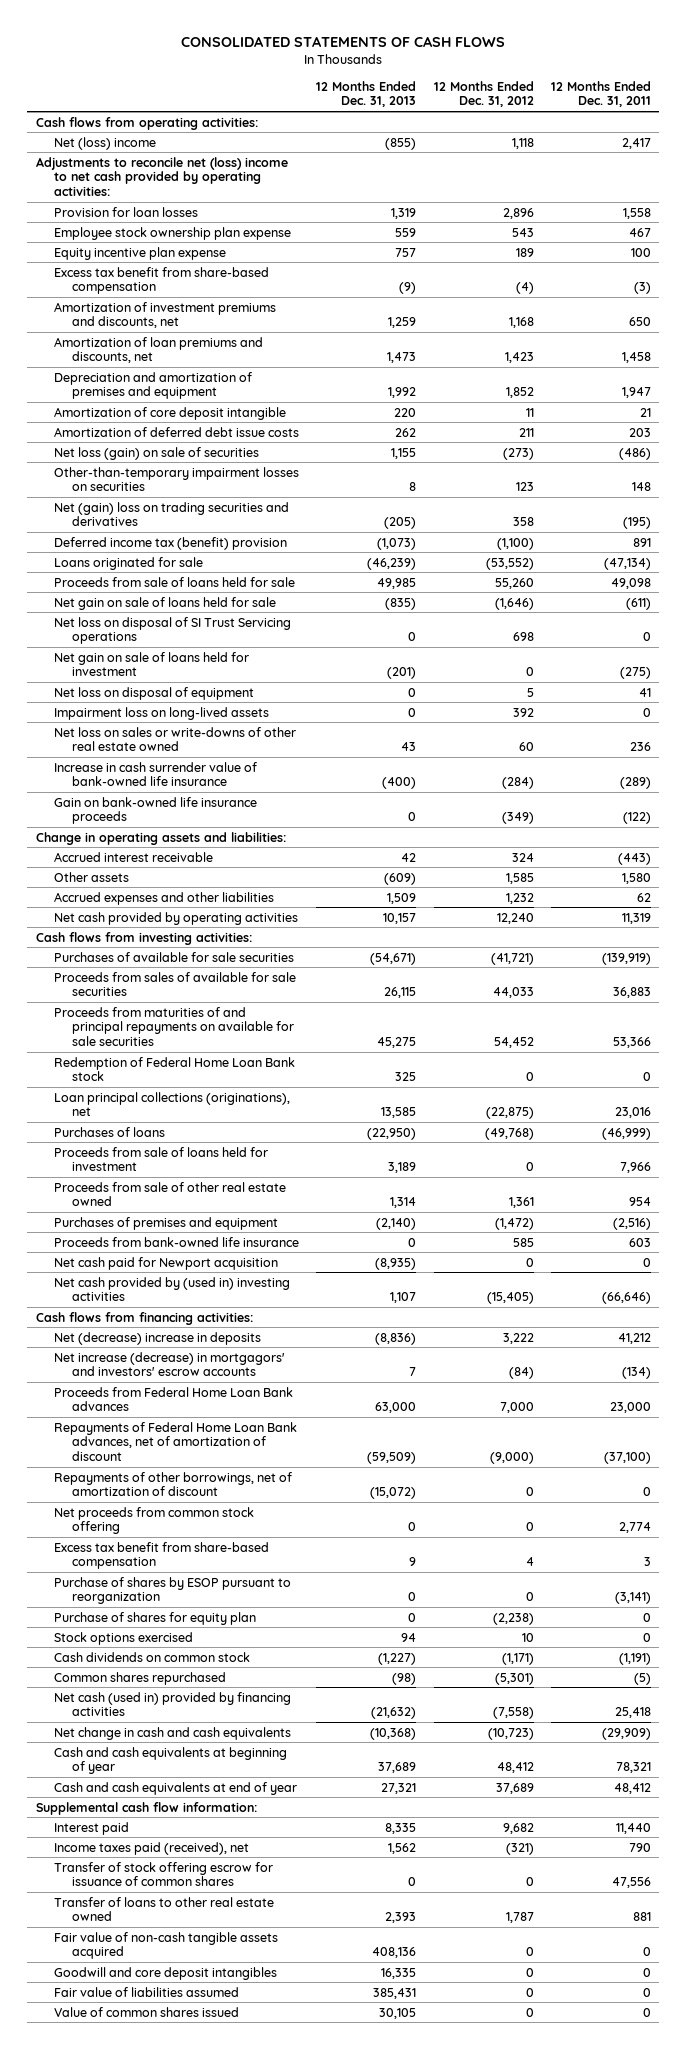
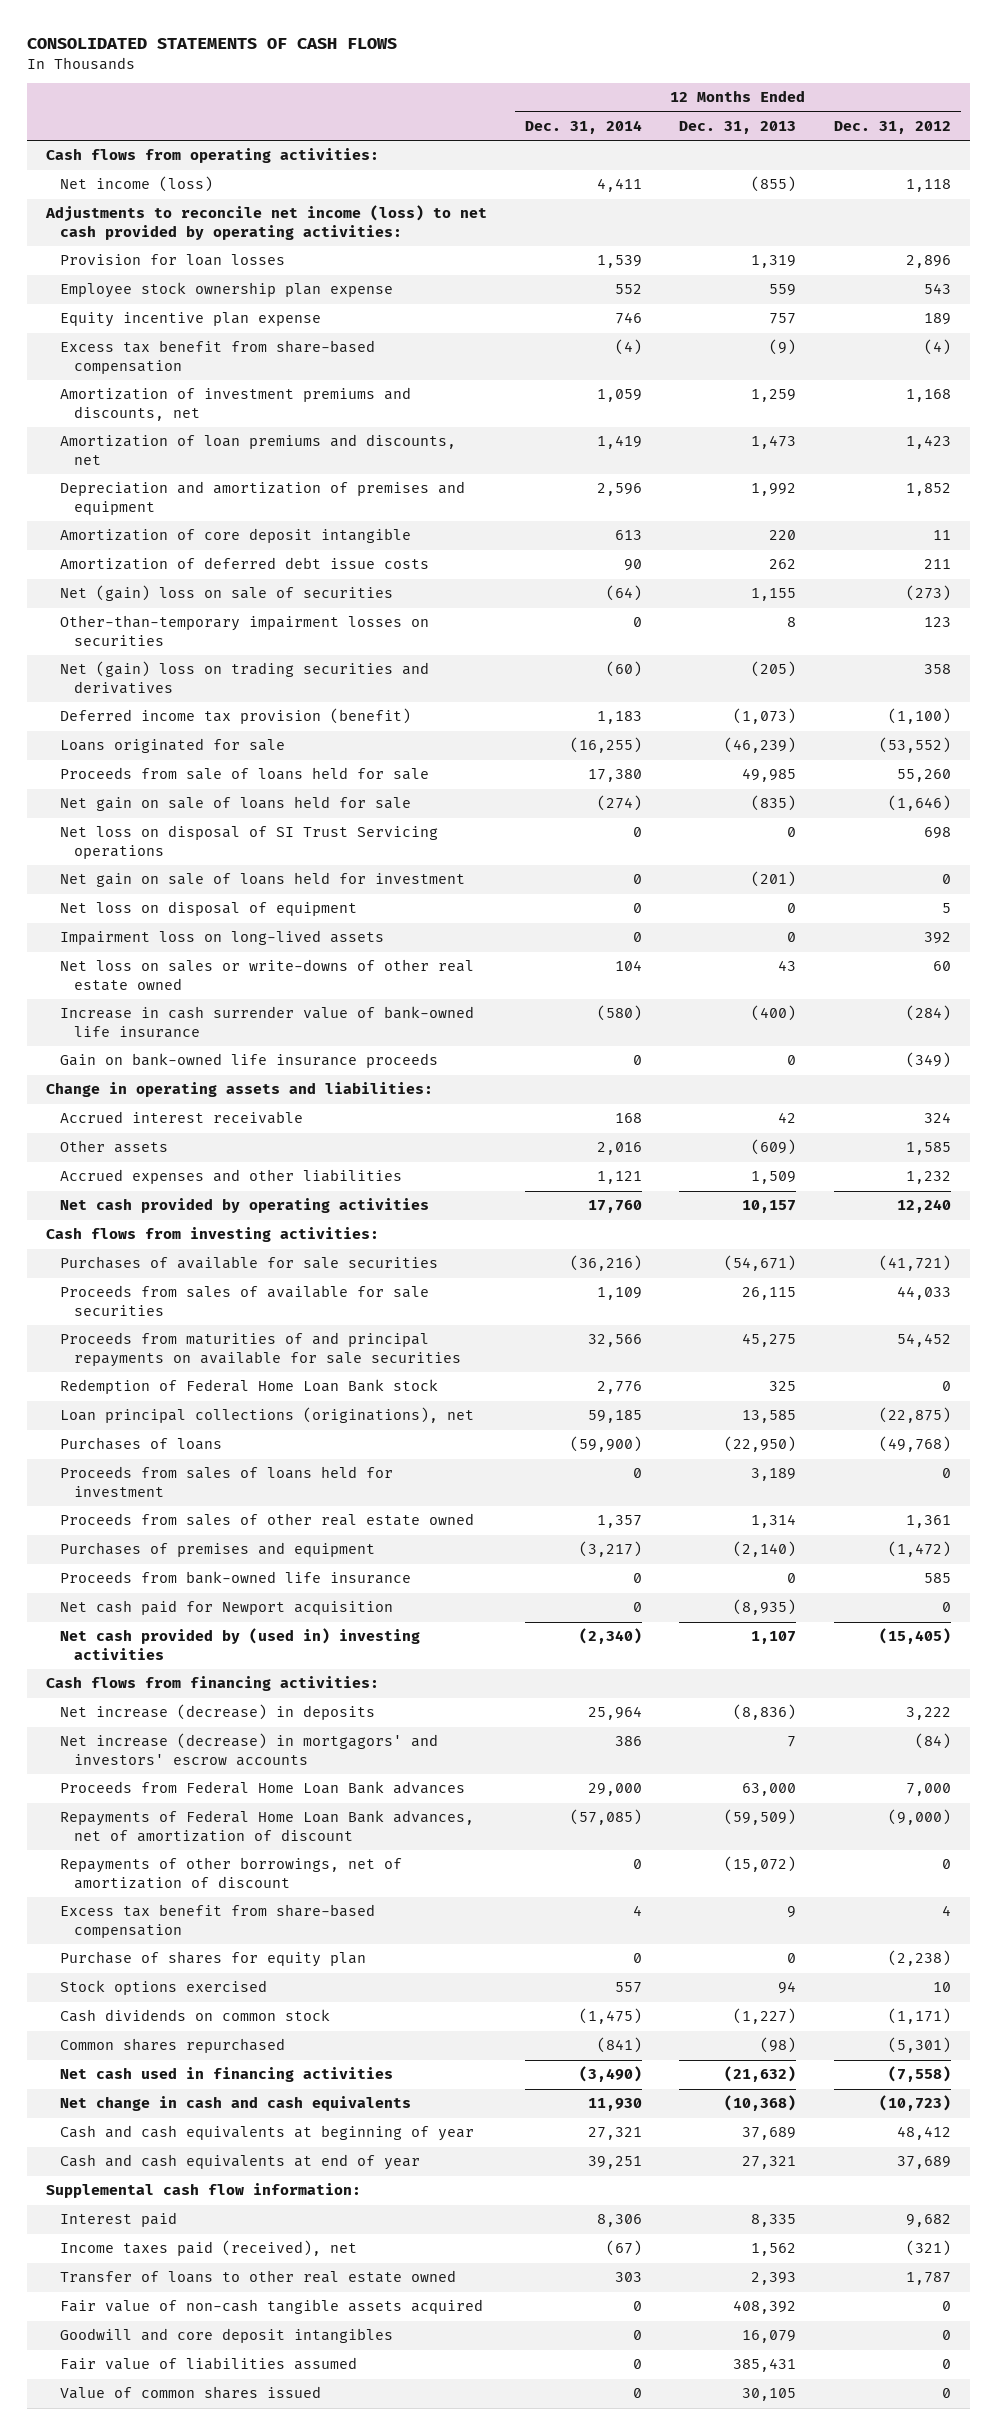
- | 12 Months Ended Dec. 31, 2013 | 12 Months Ended Dec. 31, 2012 | 12 Months Ended Dec. 31, 2011
+ | 12 Months Ended Dec. 31, 2014 | 12 Months Ended Dec. 31, 2013 | 12 Months Ended Dec. 31, 2012
- Net (loss) income | (855) | 1,118 | 2,417
- Adjustments to reconcile net (loss) income to net cash provided by operating activities:
+ Net income (loss) | 4,411 | (855) | 1,118
+ Adjustments to reconcile net income (loss) to net cash provided by operating activities:
- Net loss (gain) on sale of securities | 1,155 | (273) | (486)
+ Net (gain) loss on sale of securities | (64) | 1,155 | (273)
- Deferred income tax (benefit) provision | (1,073) | (1,100) | 891
+ Deferred income tax provision (benefit) | 1,183 | (1,073) | (1,100)
- Proceeds from sale of loans held for investment | 3,189 | 0 | 7,966
- Proceeds from sale of other real estate owned | 1,314 | 1,361 | 954
+ Proceeds from sales of loans held for investment | 0 | 3,189 | 0
+ Proceeds from sales of other real estate owned | 1,357 | 1,314 | 1,361
- Net (decrease) increase in deposits | (8,836) | 3,222 | 41,212
+ Net increase (decrease) in deposits | 25,964 | (8,836) | 3,222
- Net proceeds from common stock offering | 0 | 0 | 2,774
- Purchase of shares by ESOP pursuant to reorganization | 0 | 0 | (3,141)
- Net cash (used in) provided by financing activities | (21,632) | (7,558) | 25,418
+ Net cash used in financing activities | (3,490) | (21,632) | (7,558)
- Transfer of stock offering escrow for issuance of common shares | 0 | 0 | 47,556
- Fair value of non-cash tangible assets acquired | 408,136 | 0 | 0
- Goodwill and core deposit intangibles | 16,335 | 0 | 0
+ Fair value of non-cash tangible assets acquired | 0 | 408,392 | 0
+ Goodwill and core deposit intangibles | 0 | 16,079 | 0

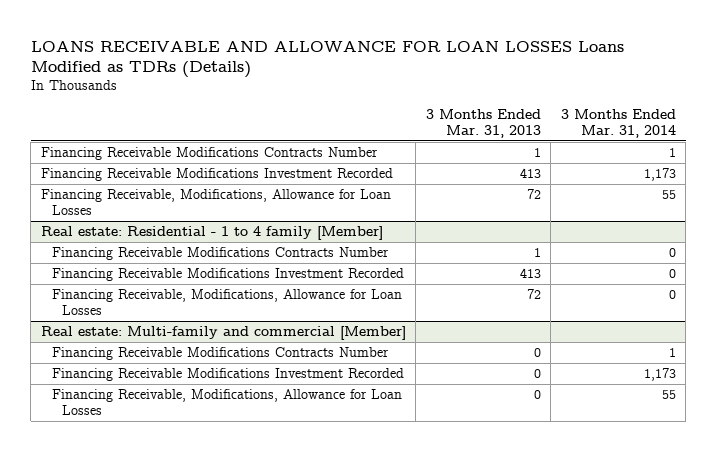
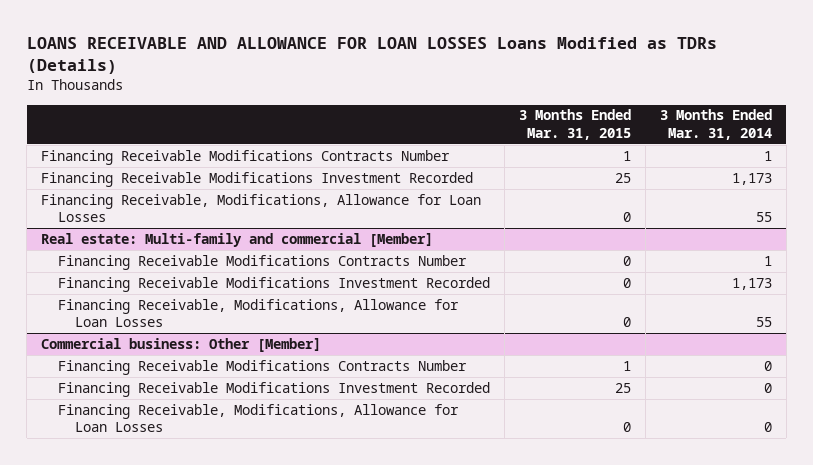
- | 3 Months Ended Mar. 31, 2013 | 3 Months Ended Mar. 31, 2014
+ | 3 Months Ended Mar. 31, 2015 | 3 Months Ended Mar. 31, 2014
- Real estate: Residential - 1 to 4 family [Member]
- Financing Receivable Modifications Contracts Number | 1 | 0
- Financing Receivable Modifications Investment Recorded | 413 | 0
- Financing Receivable, Modifications, Allowance for Loan Losses | 72 | 0
+ Commercial business: Other [Member]
+ Financing Receivable Modifications Contracts Number | 1 | 0
+ Financing Receivable Modifications Investment Recorded | 25 | 0
+ Financing Receivable, Modifications, Allowance for Loan Losses | 0 | 0

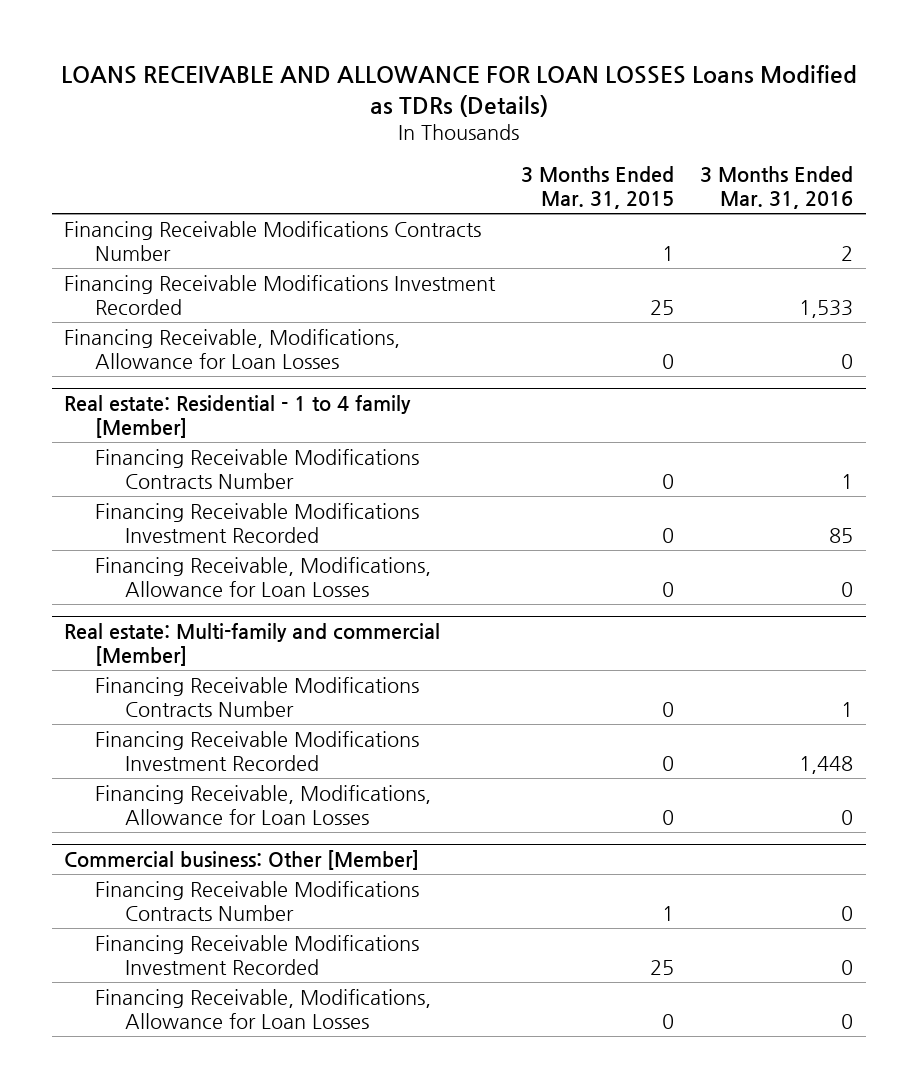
- | 3 Months Ended Mar. 31, 2015 | 3 Months Ended Mar. 31, 2014
+ | 3 Months Ended Mar. 31, 2015 | 3 Months Ended Mar. 31, 2016
+ Real estate: Residential - 1 to 4 family [Member]
+ Financing Receivable Modifications Contracts Number | 0 | 1
+ Financing Receivable Modifications Investment Recorded | 0 | 85
+ Financing Receivable, Modifications, Allowance for Loan Losses | 0 | 0

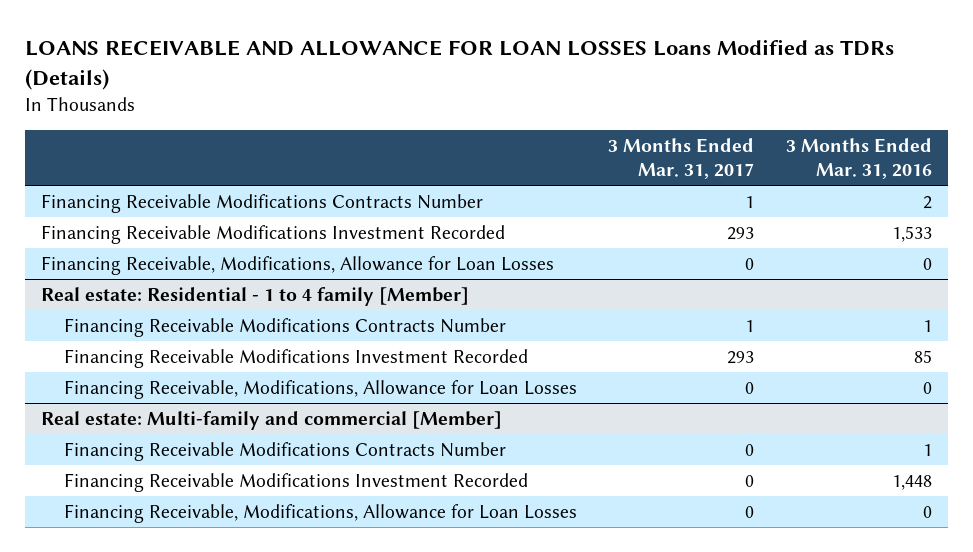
- | 3 Months Ended Mar. 31, 2015 | 3 Months Ended Mar. 31, 2016
+ | 3 Months Ended Mar. 31, 2017 | 3 Months Ended Mar. 31, 2016
- Commercial business: Other [Member]
- Financing Receivable Modifications Contracts Number | 1 | 0
- Financing Receivable Modifications Investment Recorded | 25 | 0
- Financing Receivable, Modifications, Allowance for Loan Losses | 0 | 0

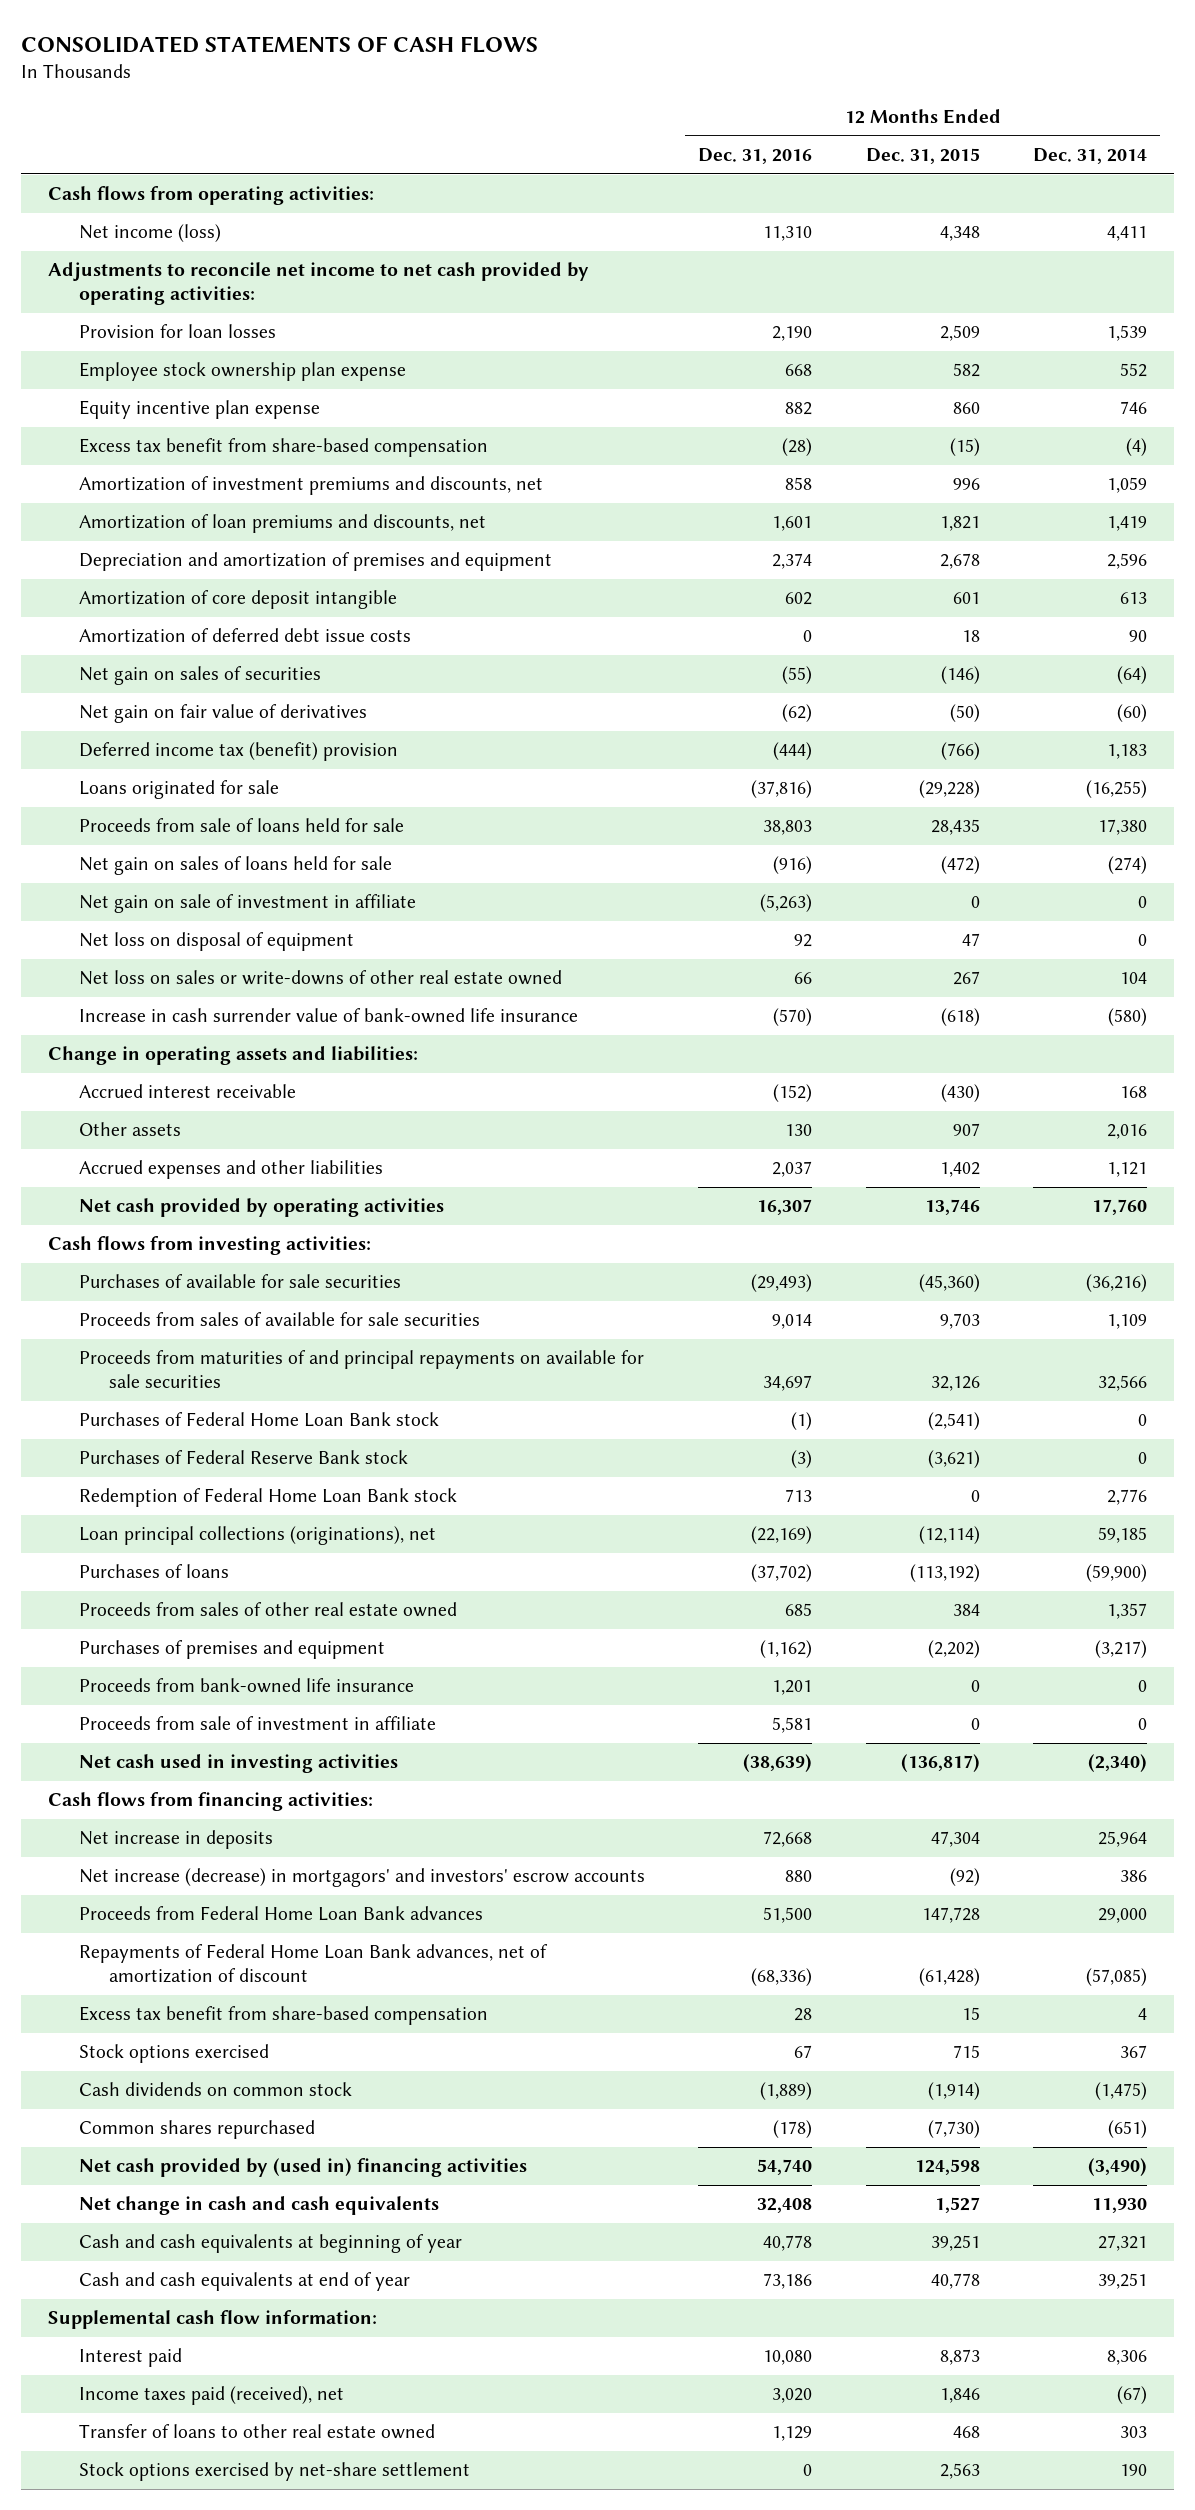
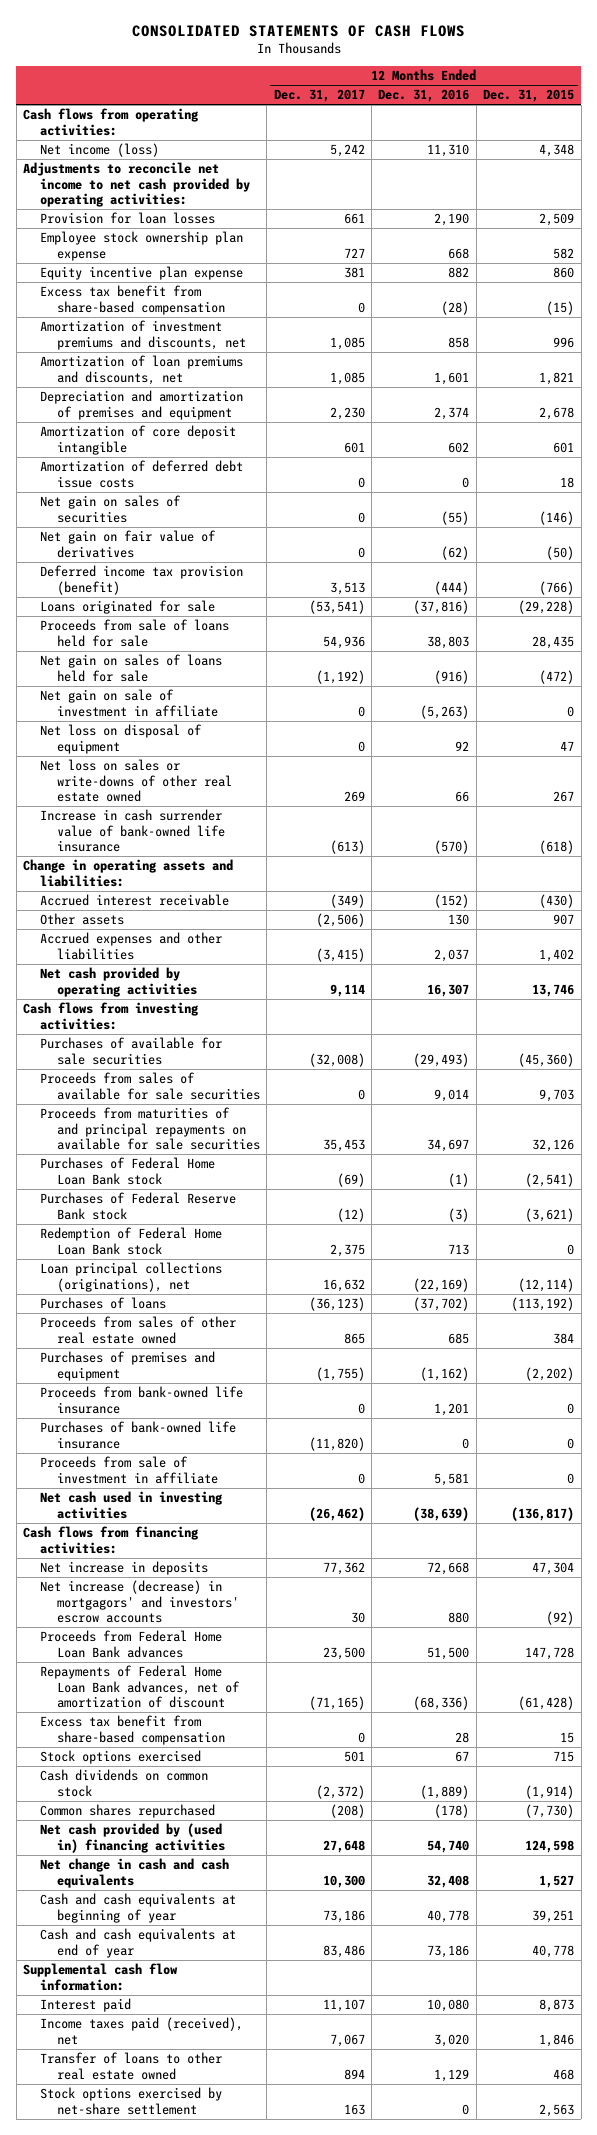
- | 12 Months Ended Dec. 31, 2016 | 12 Months Ended Dec. 31, 2015 | 12 Months Ended Dec. 31, 2014
+ | 12 Months Ended Dec. 31, 2017 | 12 Months Ended Dec. 31, 2016 | 12 Months Ended Dec. 31, 2015
- Deferred income tax (benefit) provision | (444) | (766) | 1,183
+ Deferred income tax provision (benefit) | 3,513 | (444) | (766)
+ Purchases of bank-owned life insurance | (11,820) | 0 | 0

